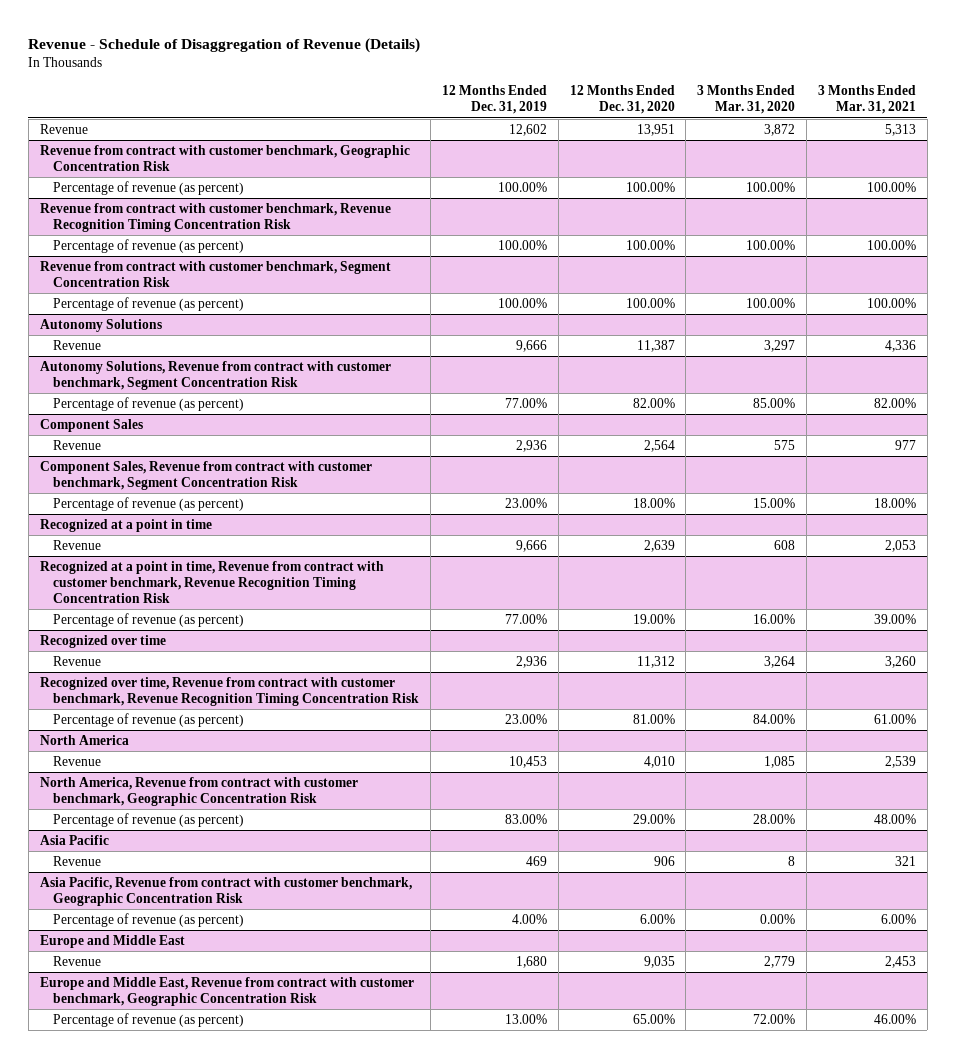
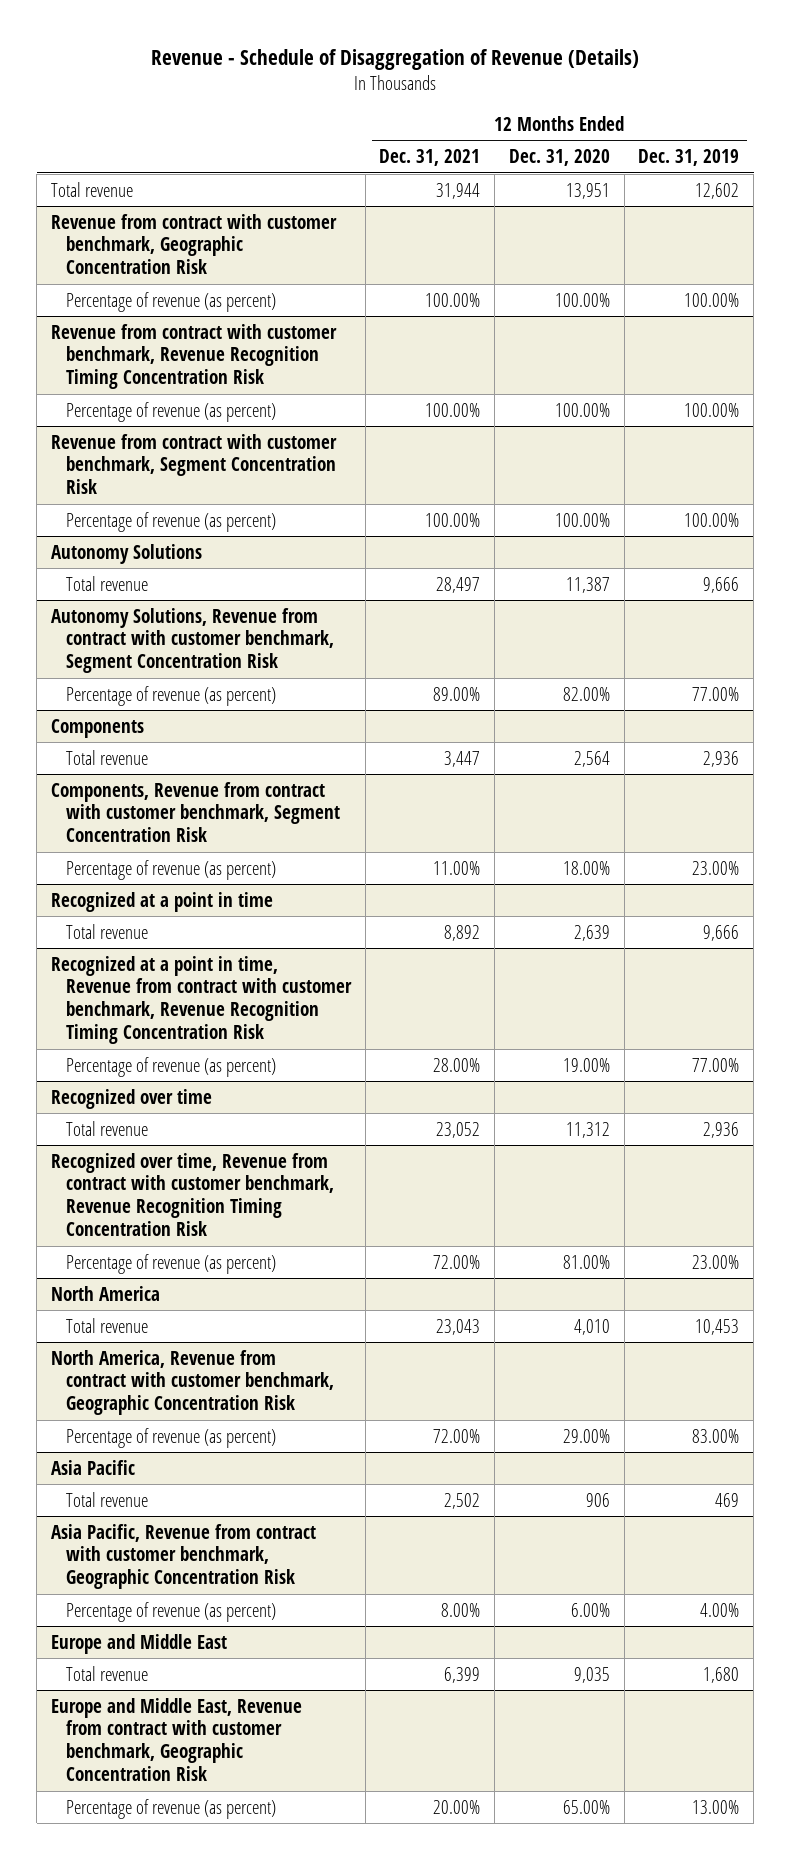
- | 12 Months Ended Dec. 31, 2019 | 12 Months Ended Dec. 31, 2020 | 3 Months Ended Mar. 31, 2020 | 3 Months Ended Mar. 31, 2021
+ | 12 Months Ended Dec. 31, 2021 | 12 Months Ended Dec. 31, 2020 | 12 Months Ended Dec. 31, 2019
- Revenue | 12,602 | 13,951 | 3,872 | 5,313
+ Total revenue | 31,944 | 13,951 | 12,602
@ Autonomy Solutions
- Revenue | 9,666 | 11,387 | 3,297 | 4,336
+ Total revenue | 28,497 | 11,387 | 9,666
- Component Sales
- Revenue | 2,936 | 2,564 | 575 | 977
- Component Sales, Revenue from contract with customer benchmark, Segment Concentration Risk
+ Components
+ Total revenue | 3,447 | 2,564 | 2,936
+ Components, Revenue from contract with customer benchmark, Segment Concentration Risk
@ Recognized at a point in time
- Revenue | 9,666 | 2,639 | 608 | 2,053
+ Total revenue | 8,892 | 2,639 | 9,666
@ Recognized over time
- Revenue | 2,936 | 11,312 | 3,264 | 3,260
+ Total revenue | 23,052 | 11,312 | 2,936
@ North America
- Revenue | 10,453 | 4,010 | 1,085 | 2,539
+ Total revenue | 23,043 | 4,010 | 10,453
@ Asia Pacific
- Revenue | 469 | 906 | 8 | 321
+ Total revenue | 2,502 | 906 | 469
@ Europe and Middle East
- Revenue | 1,680 | 9,035 | 2,779 | 2,453
+ Total revenue | 6,399 | 9,035 | 1,680

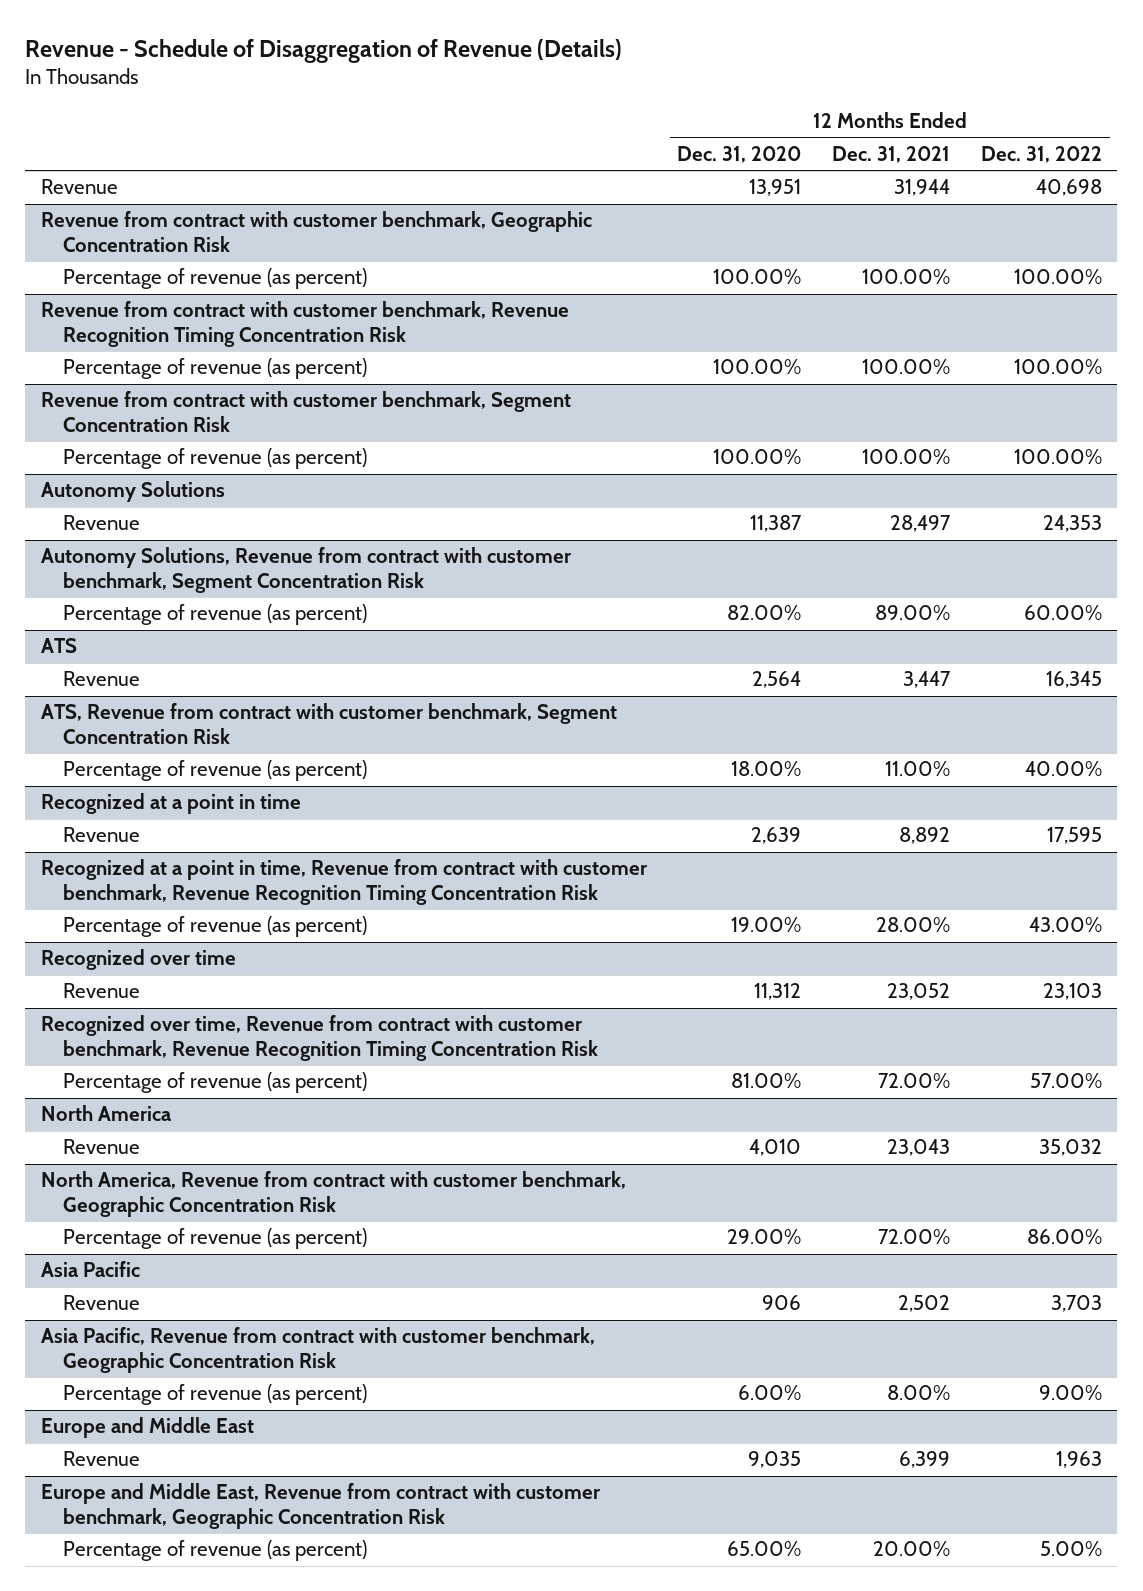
- | 12 Months Ended Dec. 31, 2021 | 12 Months Ended Dec. 31, 2020 | 12 Months Ended Dec. 31, 2019
+ | 12 Months Ended Dec. 31, 2020 | 12 Months Ended Dec. 31, 2021 | 12 Months Ended Dec. 31, 2022
- Total revenue | 31,944 | 13,951 | 12,602
+ Revenue | 13,951 | 31,944 | 40,698
@ Autonomy Solutions
- Total revenue | 28,497 | 11,387 | 9,666
+ Revenue | 11,387 | 28,497 | 24,353
- Components
- Total revenue | 3,447 | 2,564 | 2,936
- Components, Revenue from contract with customer benchmark, Segment Concentration Risk
+ ATS
+ Revenue | 2,564 | 3,447 | 16,345
+ ATS, Revenue from contract with customer benchmark, Segment Concentration Risk
@ Recognized at a point in time
- Total revenue | 8,892 | 2,639 | 9,666
+ Revenue | 2,639 | 8,892 | 17,595
@ Recognized over time
- Total revenue | 23,052 | 11,312 | 2,936
+ Revenue | 11,312 | 23,052 | 23,103
@ North America
- Total revenue | 23,043 | 4,010 | 10,453
+ Revenue | 4,010 | 23,043 | 35,032
@ Asia Pacific
- Total revenue | 2,502 | 906 | 469
+ Revenue | 906 | 2,502 | 3,703
@ Europe and Middle East
- Total revenue | 6,399 | 9,035 | 1,680
+ Revenue | 9,035 | 6,399 | 1,963

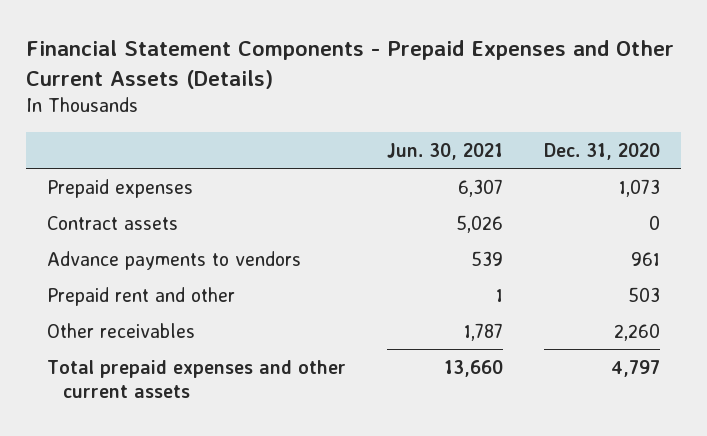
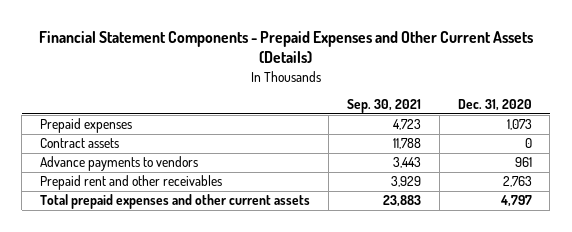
- | Jun. 30, 2021 | Dec. 31, 2020
+ | Sep. 30, 2021 | Dec. 31, 2020
- Prepaid rent and other | 1 | 503
- Other receivables | 1,787 | 2,260
+ Prepaid rent and other receivables | 3,929 | 2,763

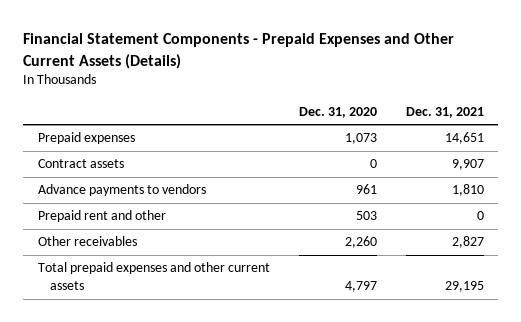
- | Sep. 30, 2021 | Dec. 31, 2020
+ | Dec. 31, 2020 | Dec. 31, 2021
- Prepaid rent and other receivables | 3,929 | 2,763
+ Prepaid rent and other | 503 | 0
+ Other receivables | 2,260 | 2,827

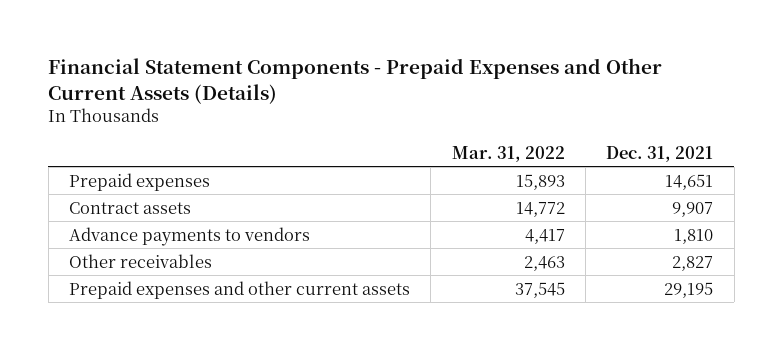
- | Dec. 31, 2020 | Dec. 31, 2021
+ | Mar. 31, 2022 | Dec. 31, 2021
- Prepaid rent and other | 503 | 0
- Total prepaid expenses and other current assets | 4,797 | 29,195
+ Prepaid expenses and other current assets | 37,545 | 29,195

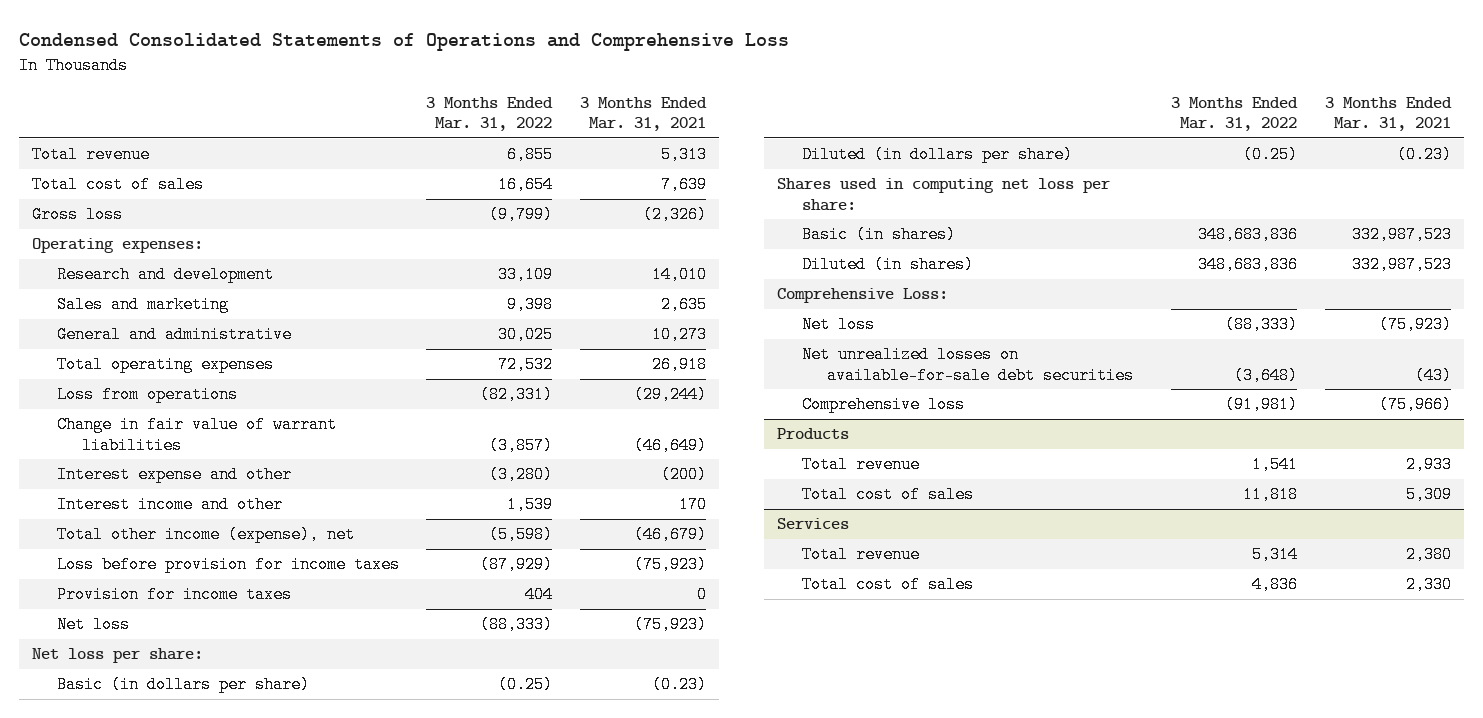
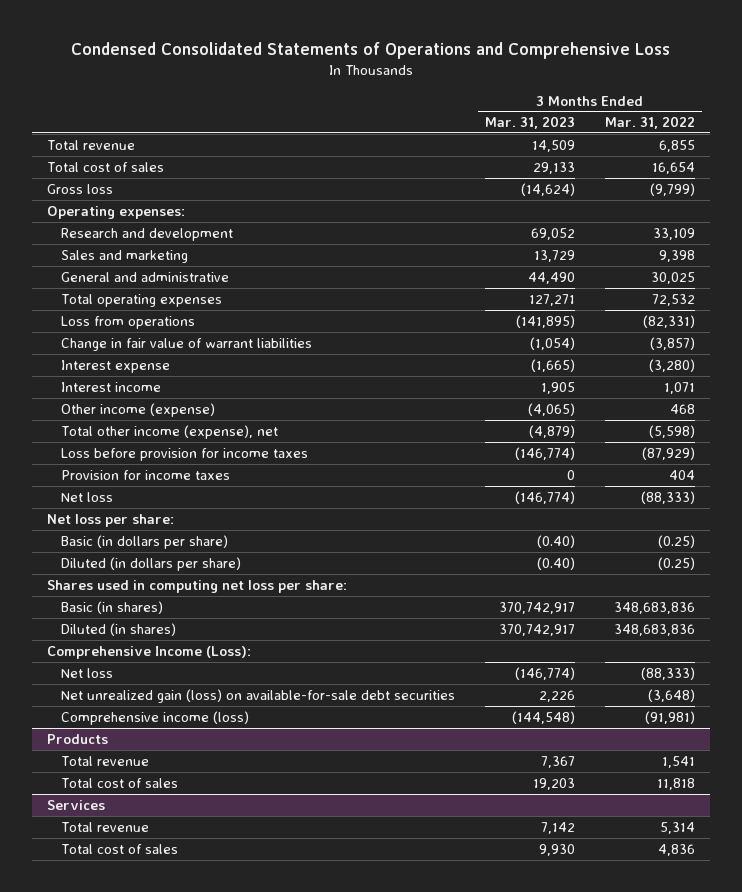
- | 3 Months Ended Mar. 31, 2022 | 3 Months Ended Mar. 31, 2021
+ | 3 Months Ended Mar. 31, 2023 | 3 Months Ended Mar. 31, 2022
- Interest expense and other | (3,280) | (200)
- Interest income and other | 1,539 | 170
+ Interest expense | (1,665) | (3,280)
+ Interest income | 1,905 | 1,071
+ Other income (expense) | (4,065) | 468
- Comprehensive Loss:
+ Comprehensive Income (Loss):
- Net unrealized losses on available-for-sale debt securities | (3,648) | (43)
- Comprehensive loss | (91,981) | (75,966)
+ Net unrealized gain (loss) on available-for-sale debt securities | 2,226 | (3,648)
+ Comprehensive income (loss) | (144,548) | (91,981)

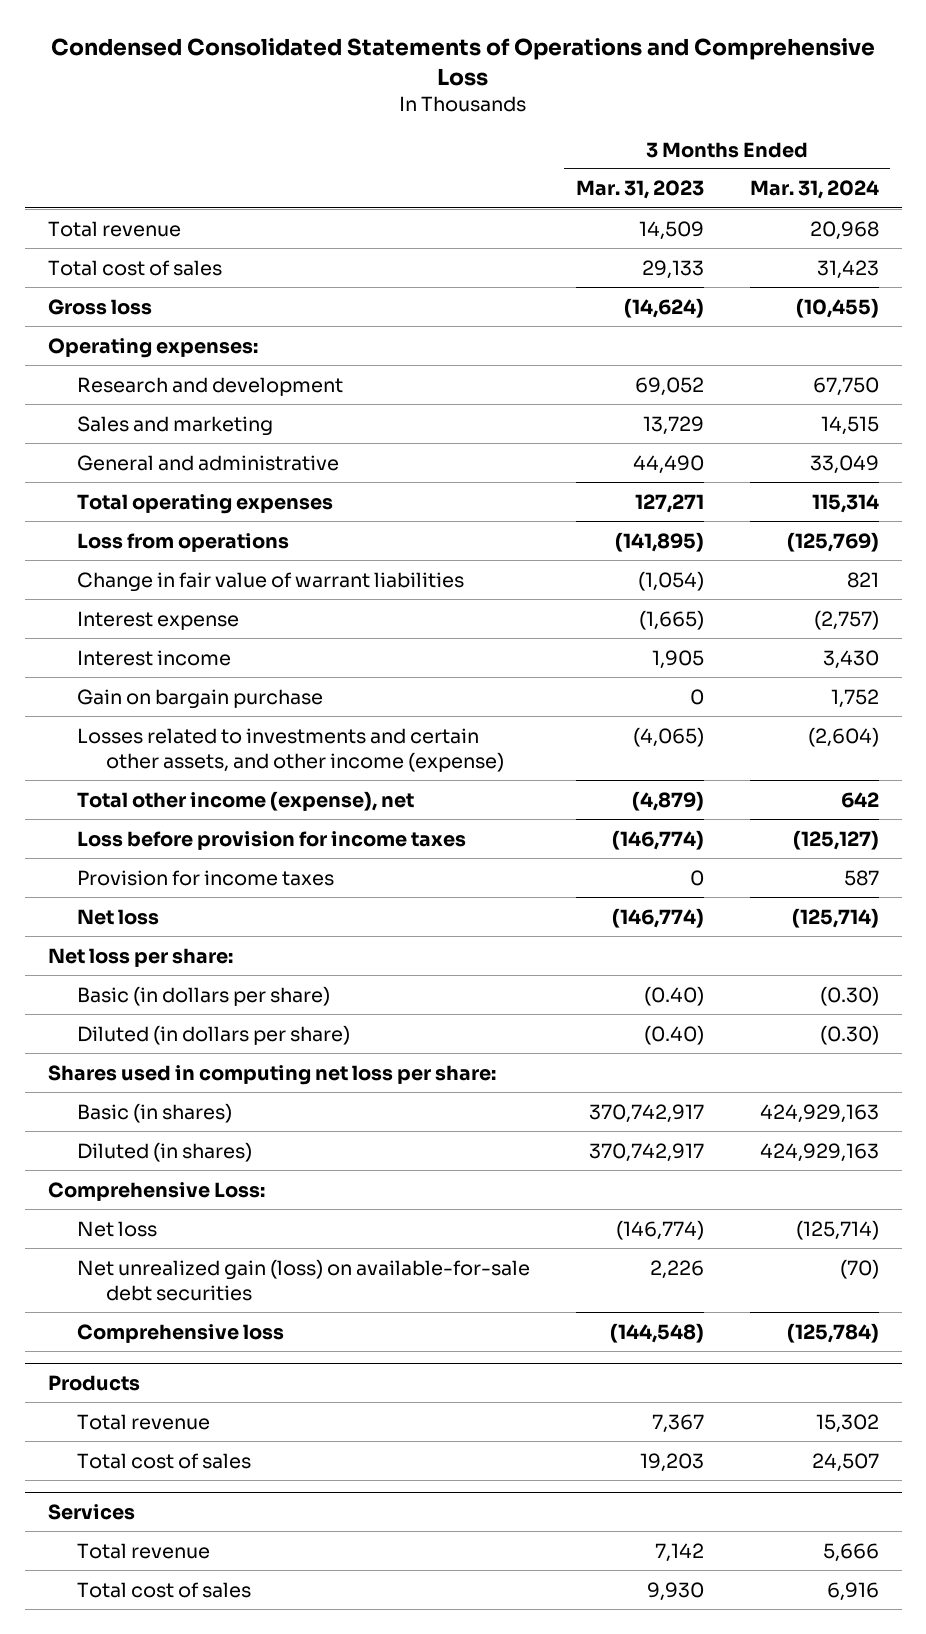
- | 3 Months Ended Mar. 31, 2023 | 3 Months Ended Mar. 31, 2022
+ | 3 Months Ended Mar. 31, 2023 | 3 Months Ended Mar. 31, 2024
- Other income (expense) | (4,065) | 468
+ Gain on bargain purchase | 0 | 1,752
+ Losses related to investments and certain other assets, and other income (expense) | (4,065) | (2,604)
- Comprehensive Income (Loss):
+ Comprehensive Loss:
- Comprehensive income (loss) | (144,548) | (91,981)
+ Comprehensive loss | (144,548) | (125,784)

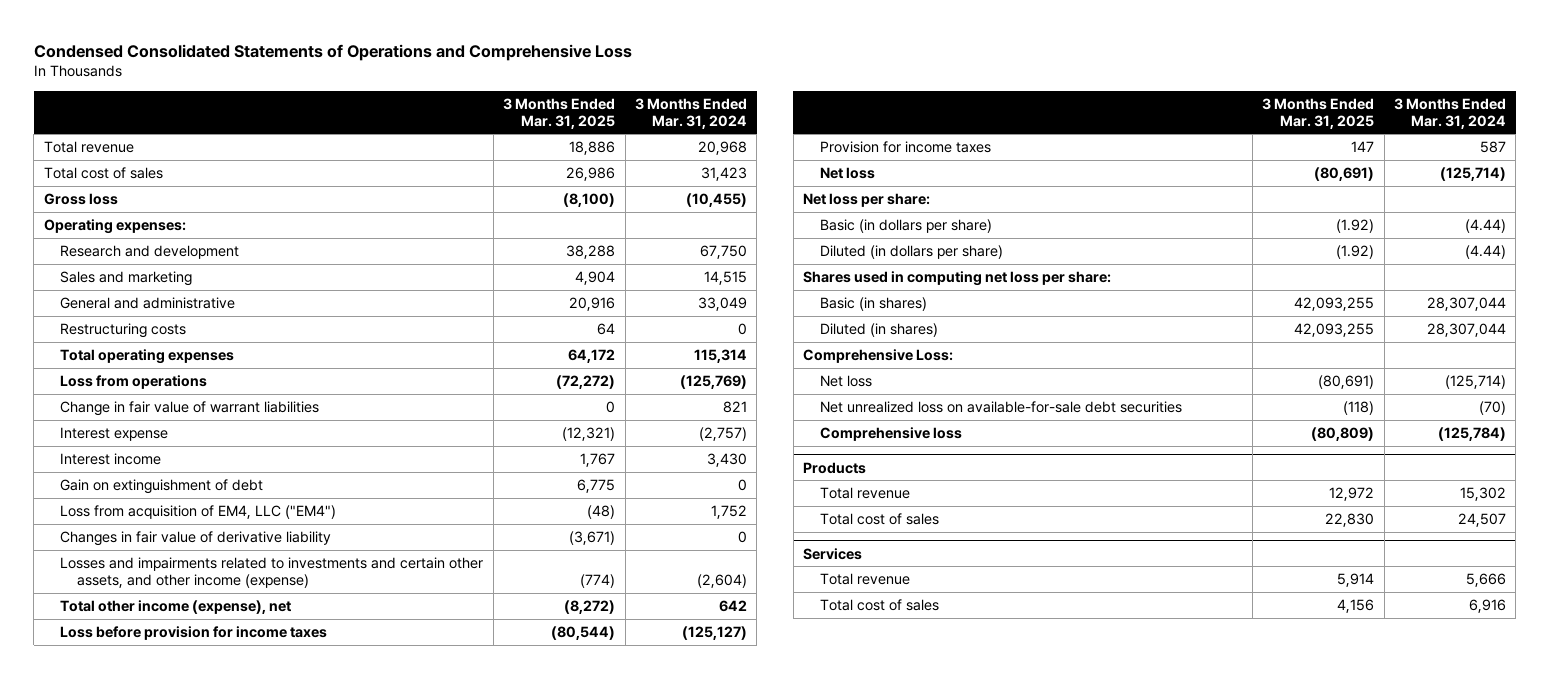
- | 3 Months Ended Mar. 31, 2023 | 3 Months Ended Mar. 31, 2024
+ | 3 Months Ended Mar. 31, 2025 | 3 Months Ended Mar. 31, 2024
+ Restructuring costs | 64 | 0
- Gain on bargain purchase | 0 | 1,752
- Losses related to investments and certain other assets, and other income (expense) | (4,065) | (2,604)
+ Gain on extinguishment of debt | 6,775 | 0
+ Loss from acquisition of EM4, LLC ("EM4") | (48) | 1,752
+ Changes in fair value of derivative liability | (3,671) | 0
+ Losses and impairments related to investments and certain other assets, and other income (expense) | (774) | (2,604)
- Basic (in dollars per share) | (0.40) | (0.30)
- Diluted (in dollars per share) | (0.40) | (0.30)
+ Basic (in dollars per share) | (1.92) | (4.44)
+ Diluted (in dollars per share) | (1.92) | (4.44)
- Basic (in shares) | 370,742,917 | 424,929,163
- Diluted (in shares) | 370,742,917 | 424,929,163
+ Basic (in shares) | 42,093,255 | 28,307,044
+ Diluted (in shares) | 42,093,255 | 28,307,044
- Net unrealized gain (loss) on available-for-sale debt securities | 2,226 | (70)
+ Net unrealized loss on available-for-sale debt securities | (118) | (70)

